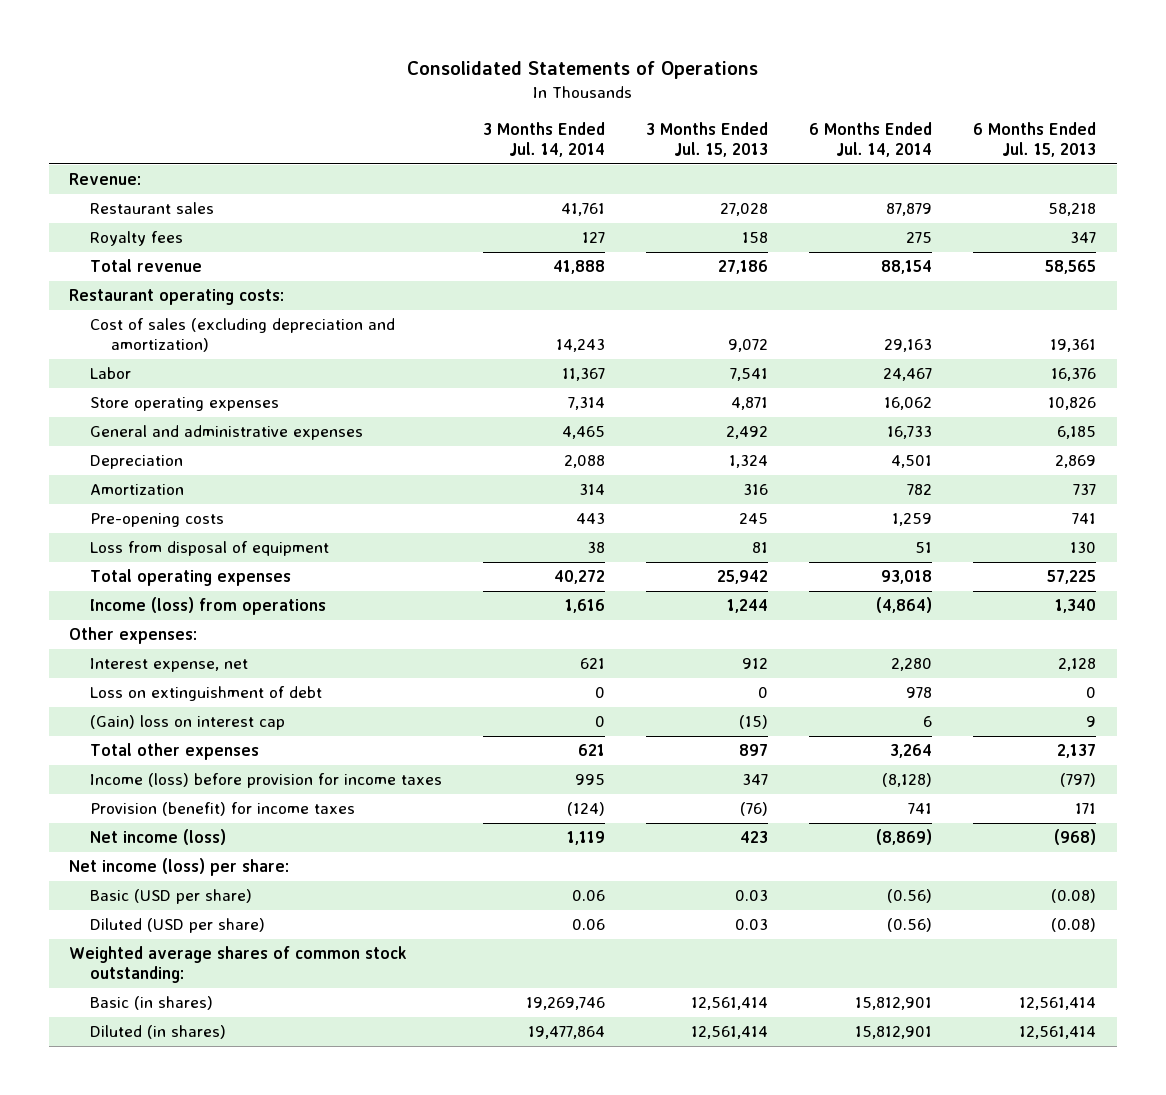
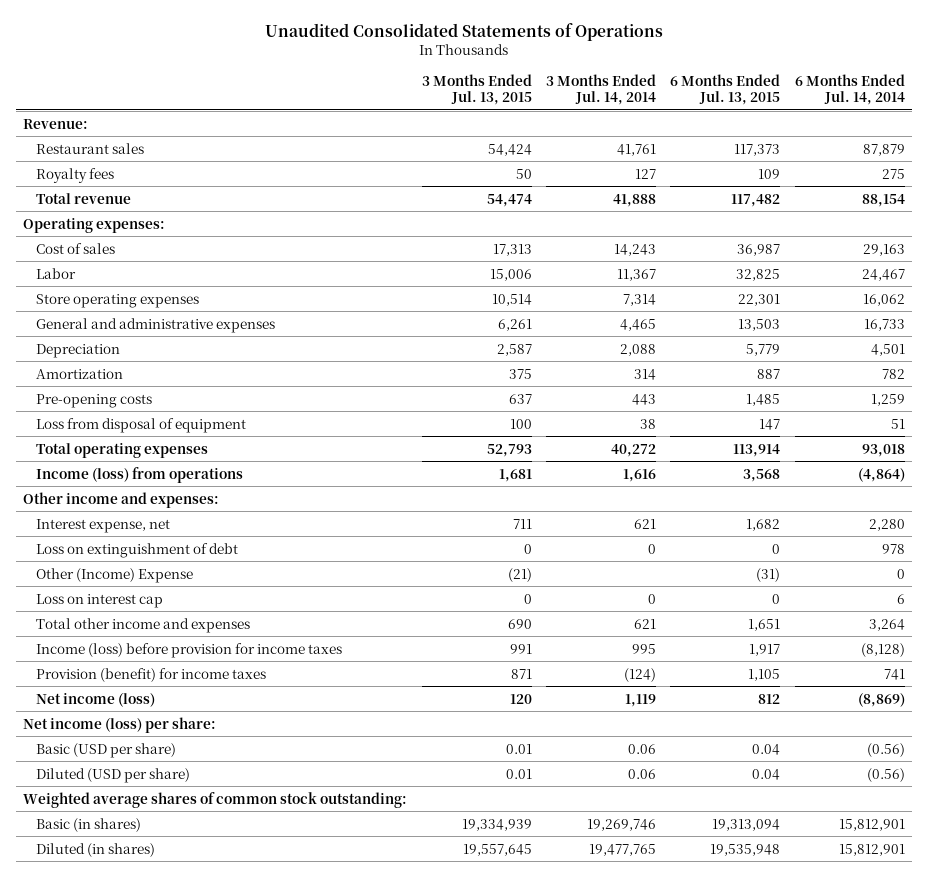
- Consolidated Statements of Operations
+ Unaudited Consolidated Statements of Operations
- | 3 Months Ended Jul. 14, 2014 | 3 Months Ended Jul. 15, 2013 | 6 Months Ended Jul. 14, 2014 | 6 Months Ended Jul. 15, 2013
+ | 3 Months Ended Jul. 13, 2015 | 3 Months Ended Jul. 14, 2014 | 6 Months Ended Jul. 13, 2015 | 6 Months Ended Jul. 14, 2014
- Restaurant operating costs:
- Cost of sales (excluding depreciation and amortization) | 14,243 | 9,072 | 29,163 | 19,361
+ Operating expenses:
+ Cost of sales | 17,313 | 14,243 | 36,987 | 29,163
- Other expenses:
+ Other income and expenses:
- (Gain) loss on interest cap | 0 | (15) | 6 | 9
- Total other expenses | 621 | 897 | 3,264 | 2,137
+ Other (Income) Expense | (21) | | (31) | 0
+ Loss on interest cap | 0 | 0 | 0 | 6
+ Total other income and expenses | 690 | 621 | 1,651 | 3,264
- Diluted (in shares) | 19,477,864 | 12,561,414 | 15,812,901 | 12,561,414
+ Diluted (in shares) | 19,557,645 | 19,477,765 | 19,535,948 | 15,812,901

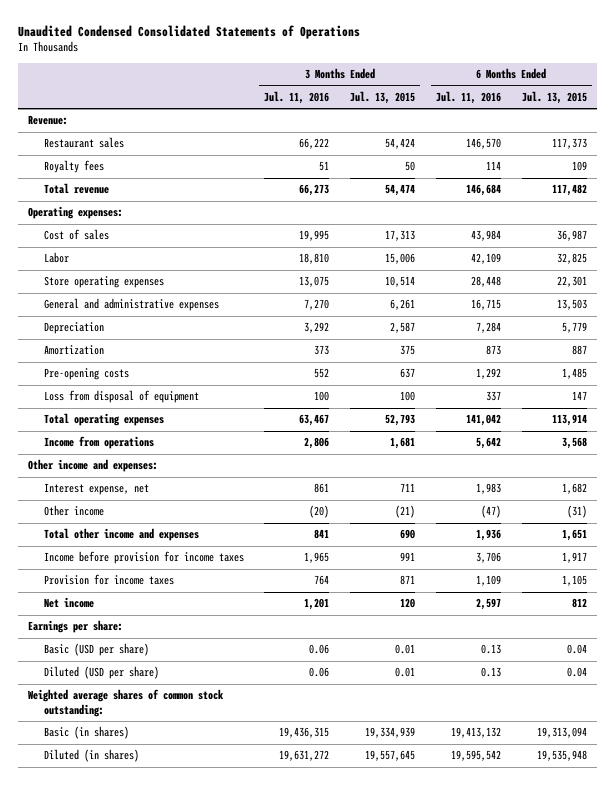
- Unaudited Consolidated Statements of Operations
+ Unaudited Condensed Consolidated Statements of Operations
- | 3 Months Ended Jul. 13, 2015 | 3 Months Ended Jul. 14, 2014 | 6 Months Ended Jul. 13, 2015 | 6 Months Ended Jul. 14, 2014
+ | 3 Months Ended Jul. 11, 2016 | 3 Months Ended Jul. 13, 2015 | 6 Months Ended Jul. 11, 2016 | 6 Months Ended Jul. 13, 2015
- Income (loss) from operations | 1,681 | 1,616 | 3,568 | (4,864)
+ Income from operations | 2,806 | 1,681 | 5,642 | 3,568
- Loss on extinguishment of debt | 0 | 0 | 0 | 978
- Other (Income) Expense | (21) | | (31) | 0
- Loss on interest cap | 0 | 0 | 0 | 6
+ Other income | (20) | (21) | (47) | (31)
- Income (loss) before provision for income taxes | 991 | 995 | 1,917 | (8,128)
- Provision (benefit) for income taxes | 871 | (124) | 1,105 | 741
- Net income (loss) | 120 | 1,119 | 812 | (8,869)
- Net income (loss) per share:
+ Income before provision for income taxes | 1,965 | 991 | 3,706 | 1,917
+ Provision for income taxes | 764 | 871 | 1,109 | 1,105
+ Net income | 1,201 | 120 | 2,597 | 812
+ Earnings per share:

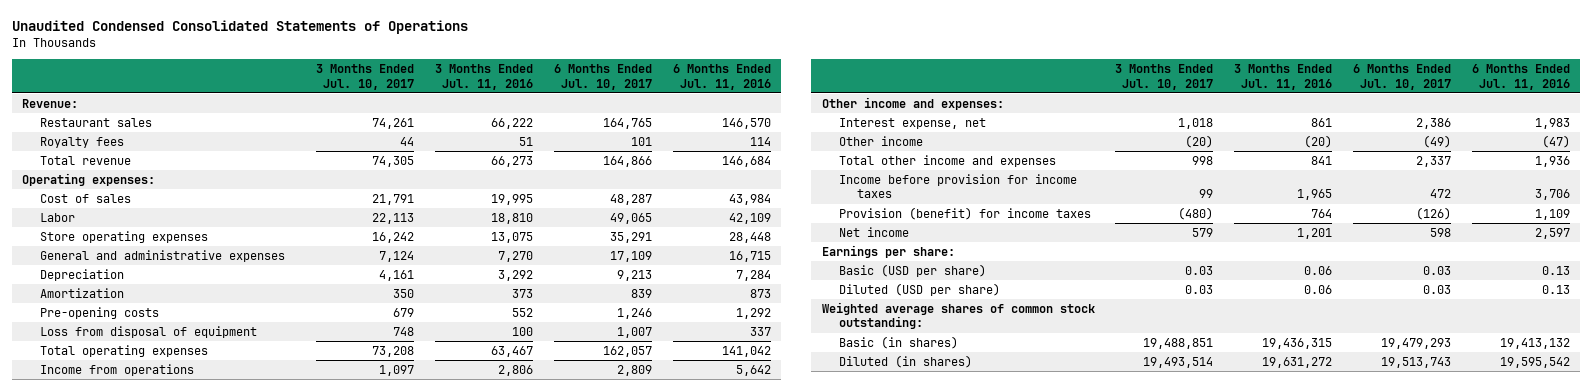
- | 3 Months Ended Jul. 11, 2016 | 3 Months Ended Jul. 13, 2015 | 6 Months Ended Jul. 11, 2016 | 6 Months Ended Jul. 13, 2015
+ | 3 Months Ended Jul. 10, 2017 | 3 Months Ended Jul. 11, 2016 | 6 Months Ended Jul. 10, 2017 | 6 Months Ended Jul. 11, 2016
- Provision for income taxes | 764 | 871 | 1,109 | 1,105
+ Provision (benefit) for income taxes | (480) | 764 | (126) | 1,109

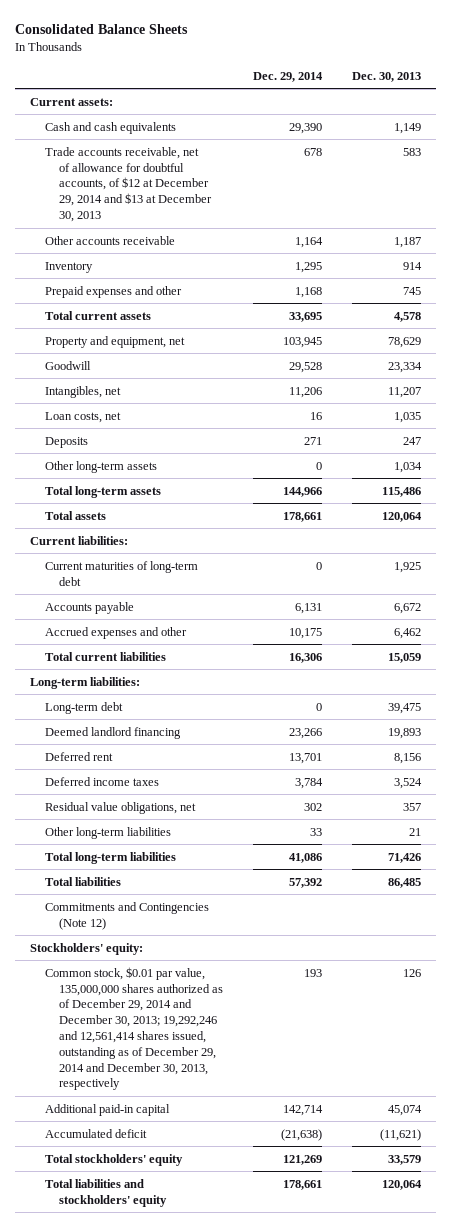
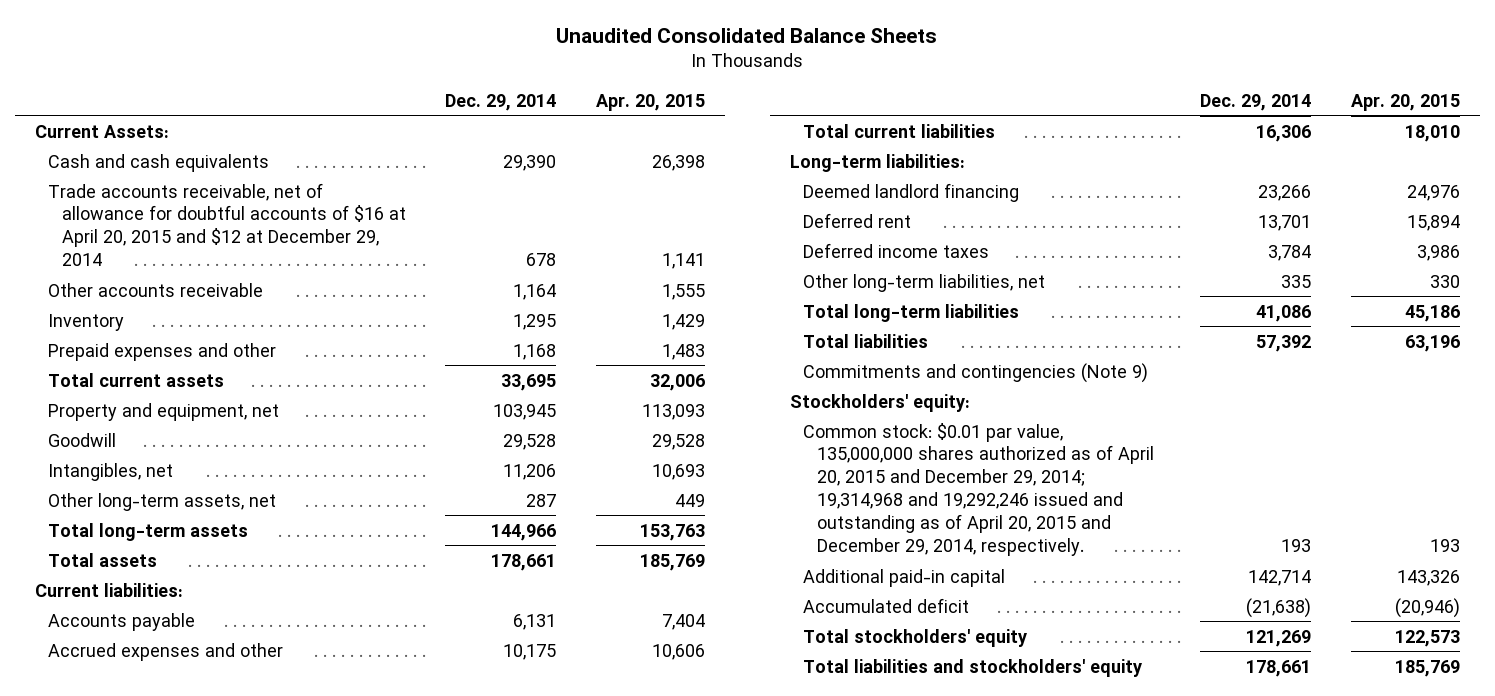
- Consolidated Balance Sheets
+ Unaudited Consolidated Balance Sheets
- | Dec. 29, 2014 | Dec. 30, 2013
+ | Dec. 29, 2014 | Apr. 20, 2015
- Current assets:
+ Current Assets:
- Trade accounts receivable, net of allowance for doubtful accounts, of $12 at December 29, 2014 and $13 at December 30, 2013 | 678 | 583
+ Trade accounts receivable, net of allowance for doubtful accounts of $16 at April 20, 2015 and $12 at December 29, 2014 | 678 | 1,141
- Loan costs, net | 16 | 1,035
- Deposits | 271 | 247
- Other long-term assets | 0 | 1,034
+ Other long-term assets, net | 287 | 449
- Current maturities of long-term debt | 0 | 1,925
- Long-term debt | 0 | 39,475
- Residual value obligations, net | 302 | 357
- Other long-term liabilities | 33 | 21
+ Other long-term liabilities, net | 335 | 330
- Commitments and Contingencies (Note 12)
+ Commitments and contingencies (Note 9)
- Common stock, $0.01 par value, 135,000,000 shares authorized as of December 29, 2014 and December 30, 2013; 19,292,246 and 12,561,414 shares issued, outstanding as of December 29, 2014 and December 30, 2013, respectively | 193 | 126
+ Common stock: $0.01 par value, 135,000,000 shares authorized as of April 20, 2015 and December 29, 2014; 19,314,968 and 19,292,246 issued and outstanding as of April 20, 2015 and December 29, 2014, respectively. | 193 | 193

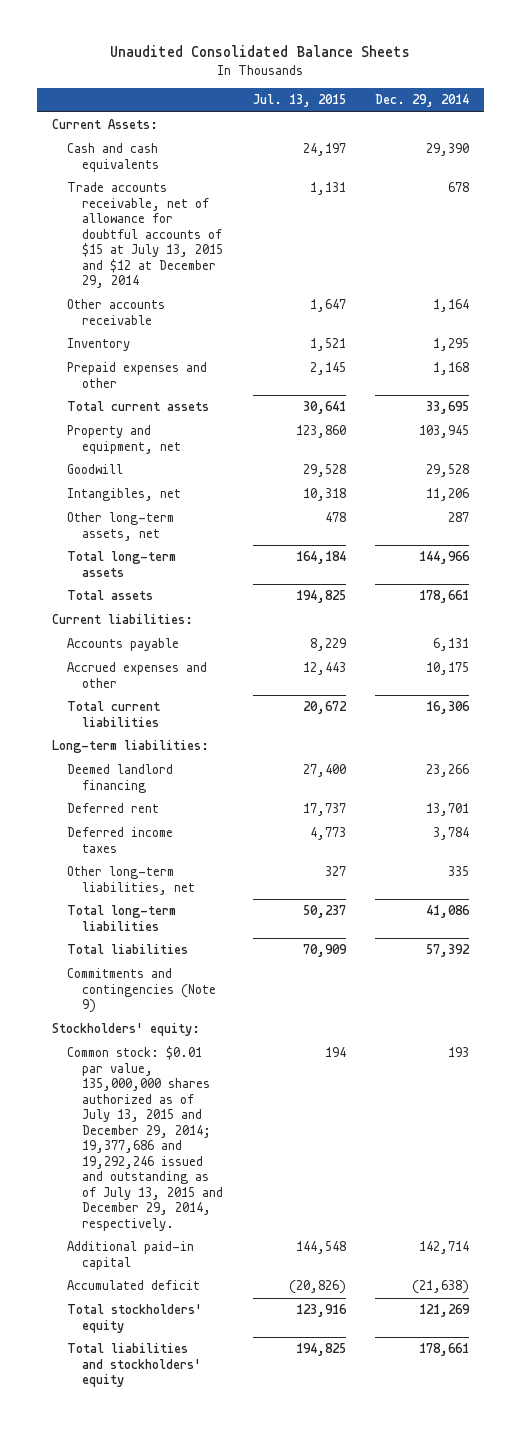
- | Dec. 29, 2014 | Apr. 20, 2015
+ | Jul. 13, 2015 | Dec. 29, 2014
- Trade accounts receivable, net of allowance for doubtful accounts of $16 at April 20, 2015 and $12 at December 29, 2014 | 678 | 1,141
+ Trade accounts receivable, net of allowance for doubtful accounts of $15 at July 13, 2015 and $12 at December 29, 2014 | 1,131 | 678
- Common stock: $0.01 par value, 135,000,000 shares authorized as of April 20, 2015 and December 29, 2014; 19,314,968 and 19,292,246 issued and outstanding as of April 20, 2015 and December 29, 2014, respectively. | 193 | 193
+ Common stock: $0.01 par value, 135,000,000 shares authorized as of July 13, 2015 and December 29, 2014; 19,377,686 and 19,292,246 issued and outstanding as of July 13, 2015 and December 29, 2014, respectively. | 194 | 193

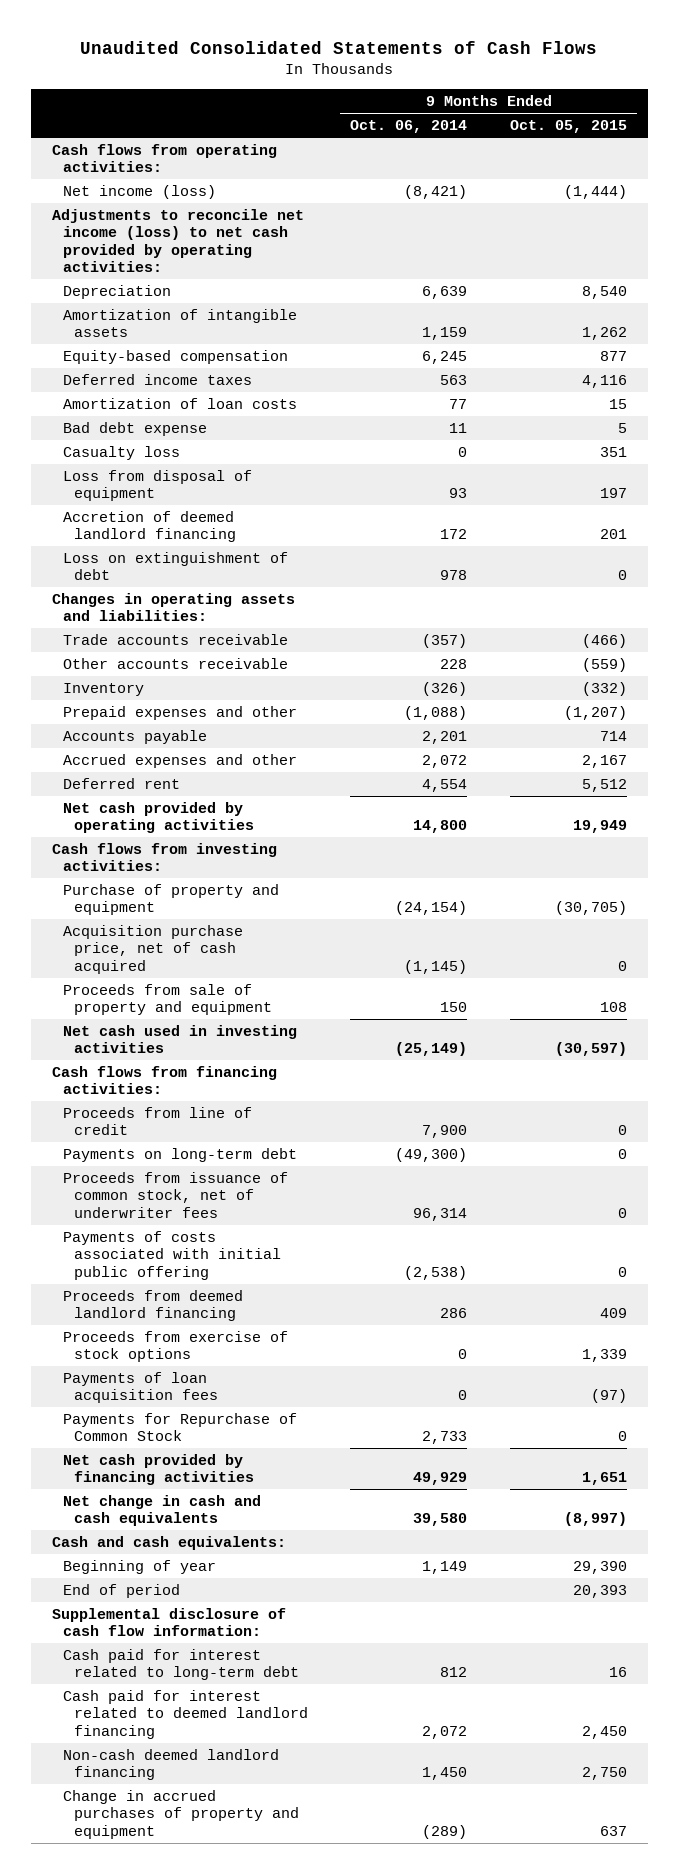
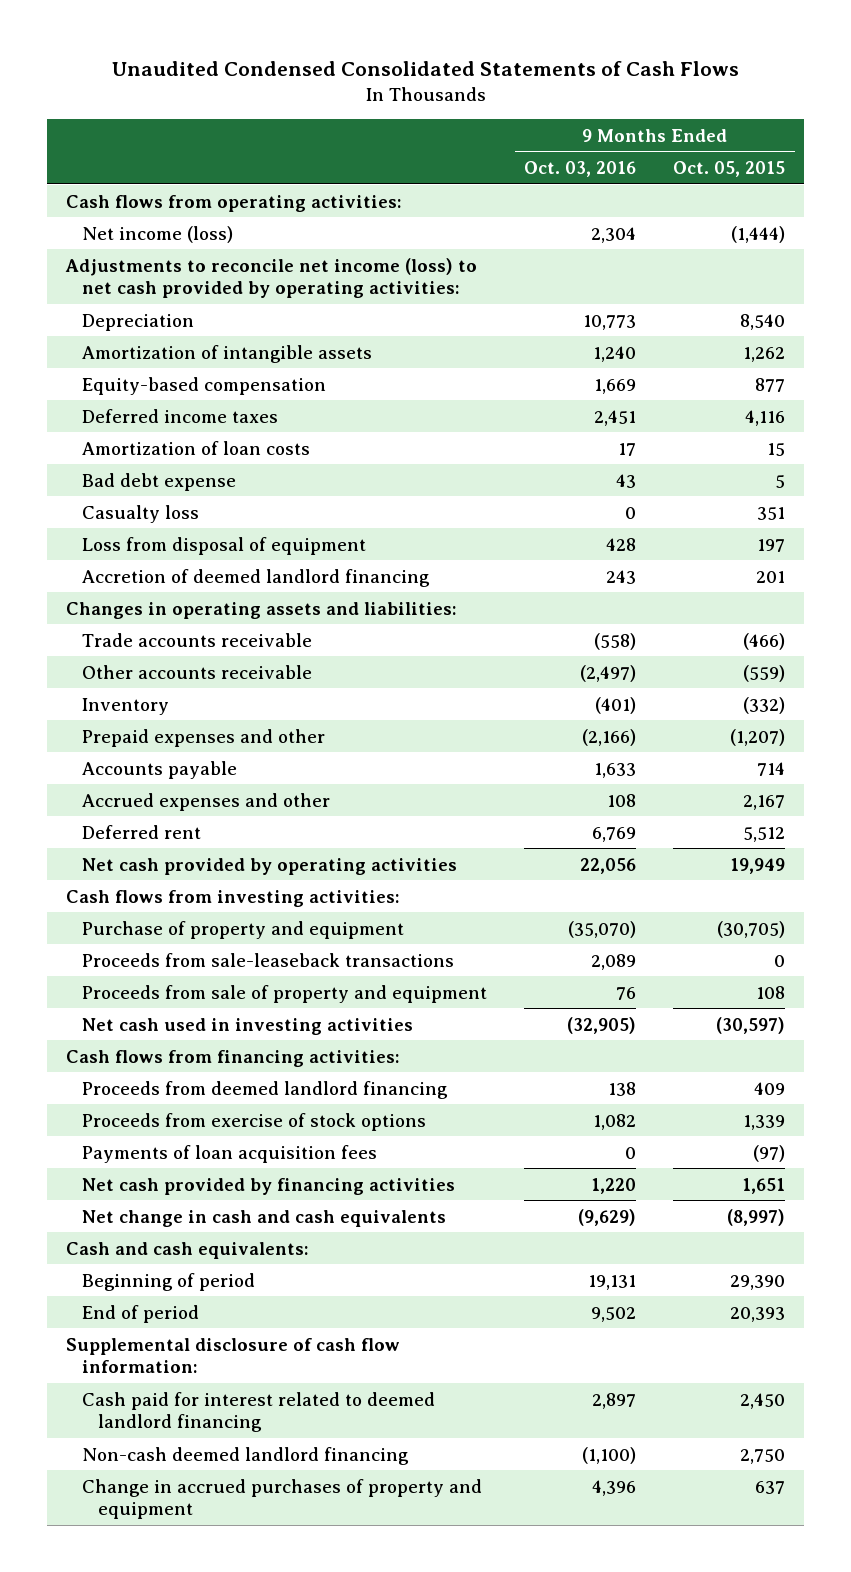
- Unaudited Consolidated Statements of Cash Flows
+ Unaudited Condensed Consolidated Statements of Cash Flows
- | 9 Months Ended Oct. 06, 2014 | 9 Months Ended Oct. 05, 2015
+ | 9 Months Ended Oct. 03, 2016 | 9 Months Ended Oct. 05, 2015
- Loss on extinguishment of debt | 978 | 0
- Acquisition purchase price, net of cash acquired | (1,145) | 0
+ Proceeds from sale-leaseback transactions | 2,089 | 0
- Proceeds from line of credit | 7,900 | 0
- Payments on long-term debt | (49,300) | 0
- Proceeds from issuance of common stock, net of underwriter fees | 96,314 | 0
- Payments of costs associated with initial public offering | (2,538) | 0
- Payments for Repurchase of Common Stock | 2,733 | 0
- Beginning of year | 1,149 | 29,390
+ Beginning of period | 19,131 | 29,390
- Cash paid for interest related to long-term debt | 812 | 16

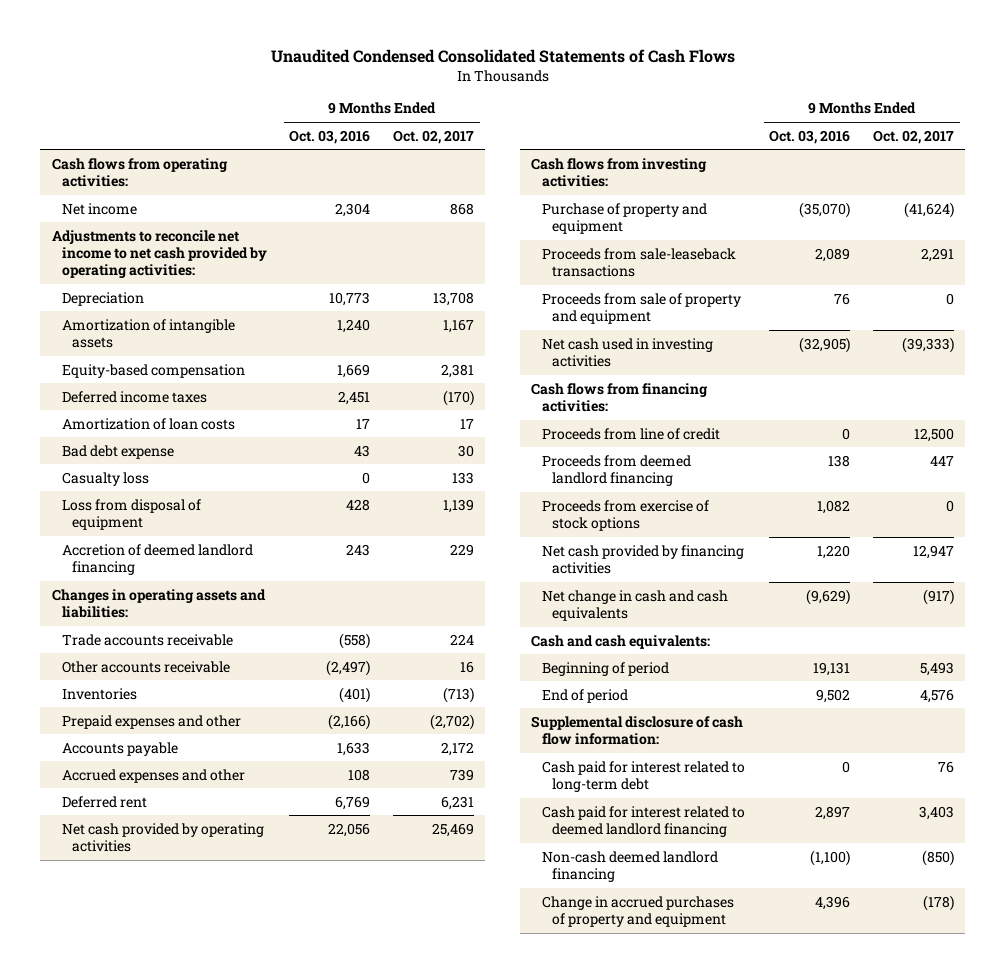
- | 9 Months Ended Oct. 03, 2016 | 9 Months Ended Oct. 05, 2015
+ | 9 Months Ended Oct. 03, 2016 | 9 Months Ended Oct. 02, 2017
- Net income (loss) | 2,304 | (1,444)
- Adjustments to reconcile net income (loss) to net cash provided by operating activities:
+ Net income | 2,304 | 868
+ Adjustments to reconcile net income to net cash provided by operating activities:
- Inventory | (401) | (332)
+ Inventories | (401) | (713)
+ Proceeds from line of credit | 0 | 12,500
- Payments of loan acquisition fees | 0 | (97)
+ Cash paid for interest related to long-term debt | 0 | 76

